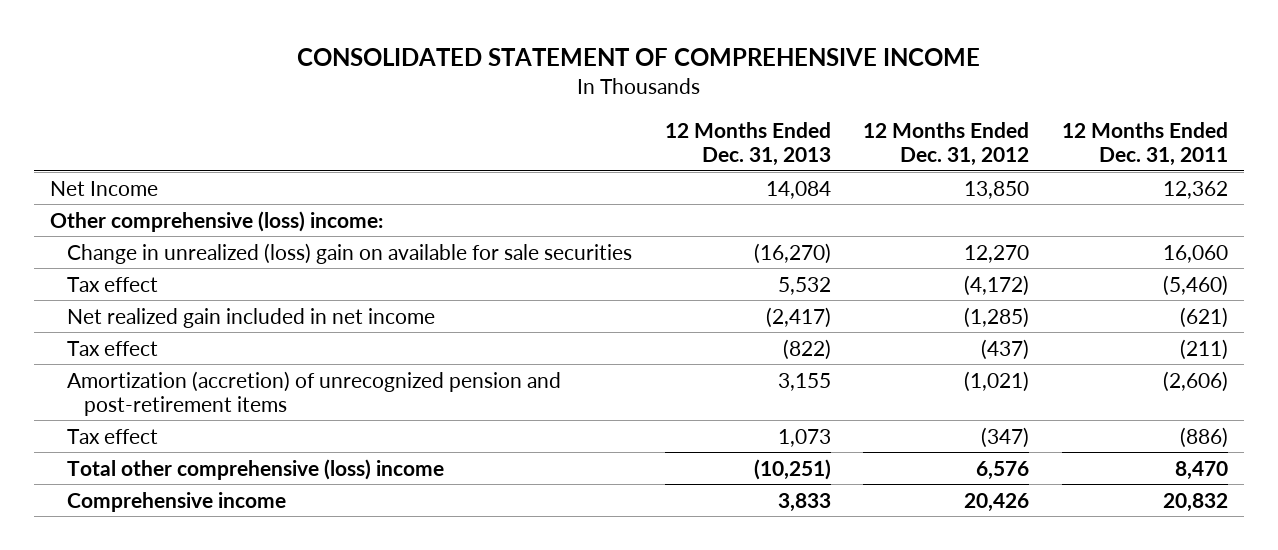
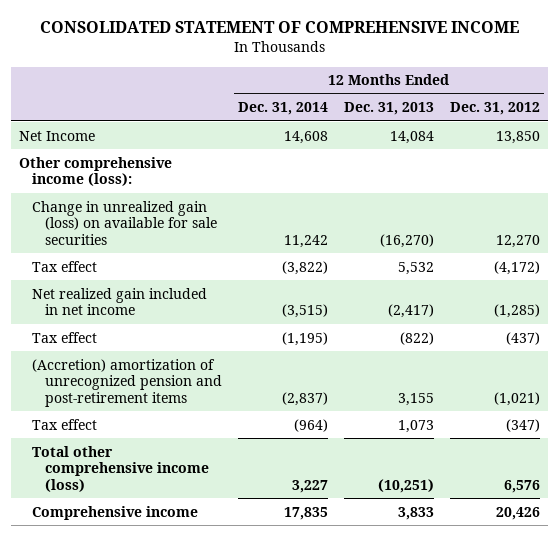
- | 12 Months Ended Dec. 31, 2013 | 12 Months Ended Dec. 31, 2012 | 12 Months Ended Dec. 31, 2011
+ | 12 Months Ended Dec. 31, 2014 | 12 Months Ended Dec. 31, 2013 | 12 Months Ended Dec. 31, 2012
- Other comprehensive (loss) income:
- Change in unrealized (loss) gain on available for sale securities | (16,270) | 12,270 | 16,060
+ Other comprehensive income (loss):
+ Change in unrealized gain (loss) on available for sale securities | 11,242 | (16,270) | 12,270
- Amortization (accretion) of unrecognized pension and post-retirement items | 3,155 | (1,021) | (2,606)
+ (Accretion) amortization of unrecognized pension and post-retirement items | (2,837) | 3,155 | (1,021)
- Total other comprehensive (loss) income | (10,251) | 6,576 | 8,470
+ Total other comprehensive income (loss) | 3,227 | (10,251) | 6,576

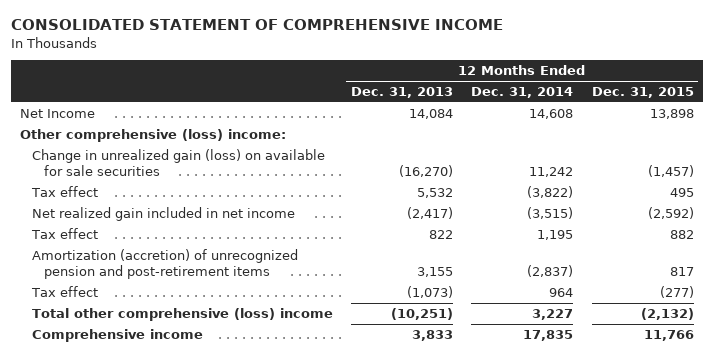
- | 12 Months Ended Dec. 31, 2014 | 12 Months Ended Dec. 31, 2013 | 12 Months Ended Dec. 31, 2012
+ | 12 Months Ended Dec. 31, 2013 | 12 Months Ended Dec. 31, 2014 | 12 Months Ended Dec. 31, 2015
- Other comprehensive income (loss):
+ Other comprehensive (loss) income:
- Tax effect | (1,195) | (822) | (437)
- (Accretion) amortization of unrecognized pension and post-retirement items | (2,837) | 3,155 | (1,021)
- Tax effect | (964) | 1,073 | (347)
- Total other comprehensive income (loss) | 3,227 | (10,251) | 6,576
+ Tax effect | 822 | 1,195 | 882
+ Amortization (accretion) of unrecognized pension and post-retirement items | 3,155 | (2,837) | 817
+ Tax effect | (1,073) | 964 | (277)
+ Total other comprehensive (loss) income | (10,251) | 3,227 | (2,132)

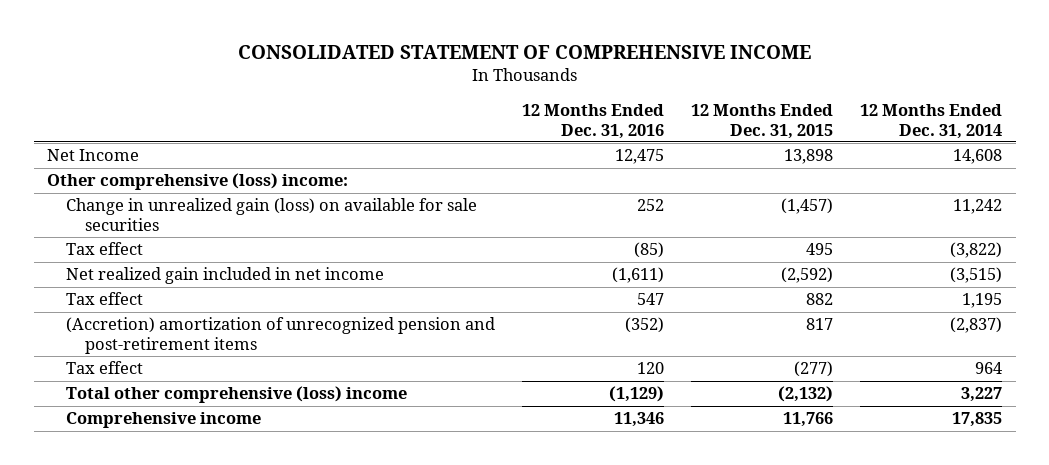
- | 12 Months Ended Dec. 31, 2013 | 12 Months Ended Dec. 31, 2014 | 12 Months Ended Dec. 31, 2015
+ | 12 Months Ended Dec. 31, 2016 | 12 Months Ended Dec. 31, 2015 | 12 Months Ended Dec. 31, 2014
- Amortization (accretion) of unrecognized pension and post-retirement items | 3,155 | (2,837) | 817
+ (Accretion) amortization of unrecognized pension and post-retirement items | (352) | 817 | (2,837)

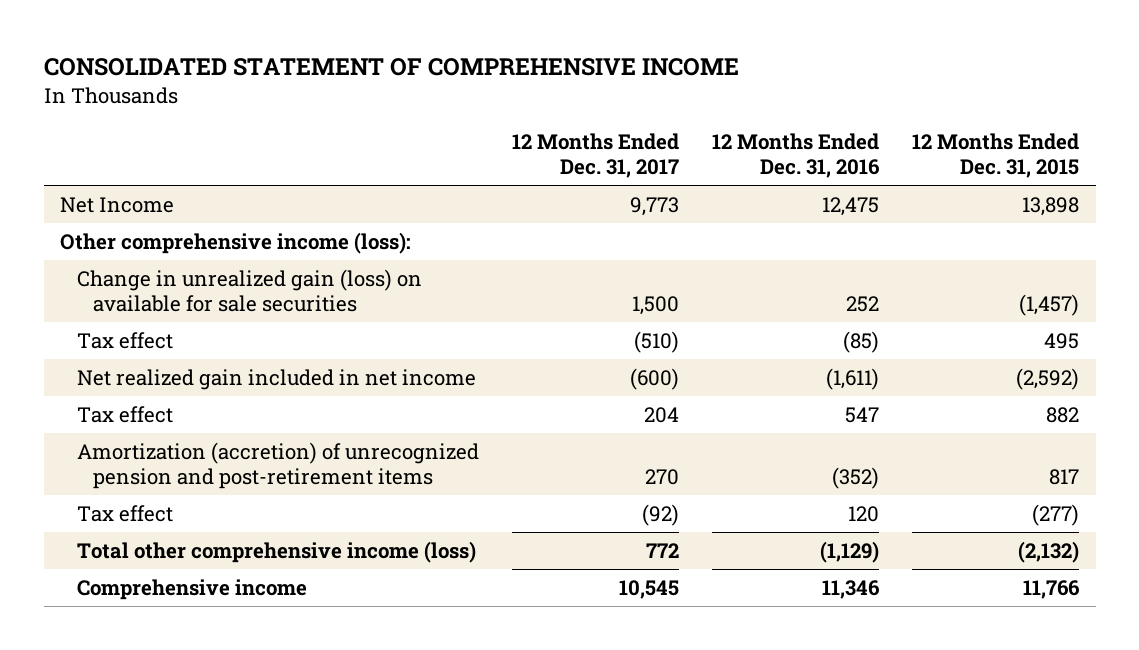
- | 12 Months Ended Dec. 31, 2016 | 12 Months Ended Dec. 31, 2015 | 12 Months Ended Dec. 31, 2014
+ | 12 Months Ended Dec. 31, 2017 | 12 Months Ended Dec. 31, 2016 | 12 Months Ended Dec. 31, 2015
- Other comprehensive (loss) income:
+ Other comprehensive income (loss):
- (Accretion) amortization of unrecognized pension and post-retirement items | (352) | 817 | (2,837)
+ Amortization (accretion) of unrecognized pension and post-retirement items | 270 | (352) | 817
- Total other comprehensive (loss) income | (1,129) | (2,132) | 3,227
+ Total other comprehensive income (loss) | 772 | (1,129) | (2,132)

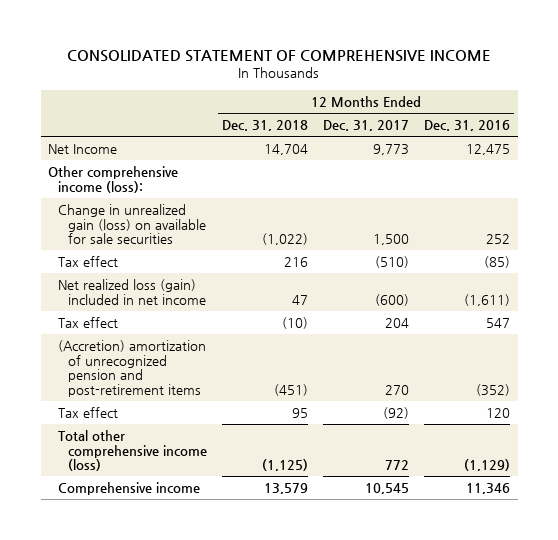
- | 12 Months Ended Dec. 31, 2017 | 12 Months Ended Dec. 31, 2016 | 12 Months Ended Dec. 31, 2015
+ | 12 Months Ended Dec. 31, 2018 | 12 Months Ended Dec. 31, 2017 | 12 Months Ended Dec. 31, 2016
- Net realized gain included in net income | (600) | (1,611) | (2,592)
+ Net realized loss (gain) included in net income | 47 | (600) | (1,611)
- Amortization (accretion) of unrecognized pension and post-retirement items | 270 | (352) | 817
+ (Accretion) amortization of unrecognized pension and post-retirement items | (451) | 270 | (352)

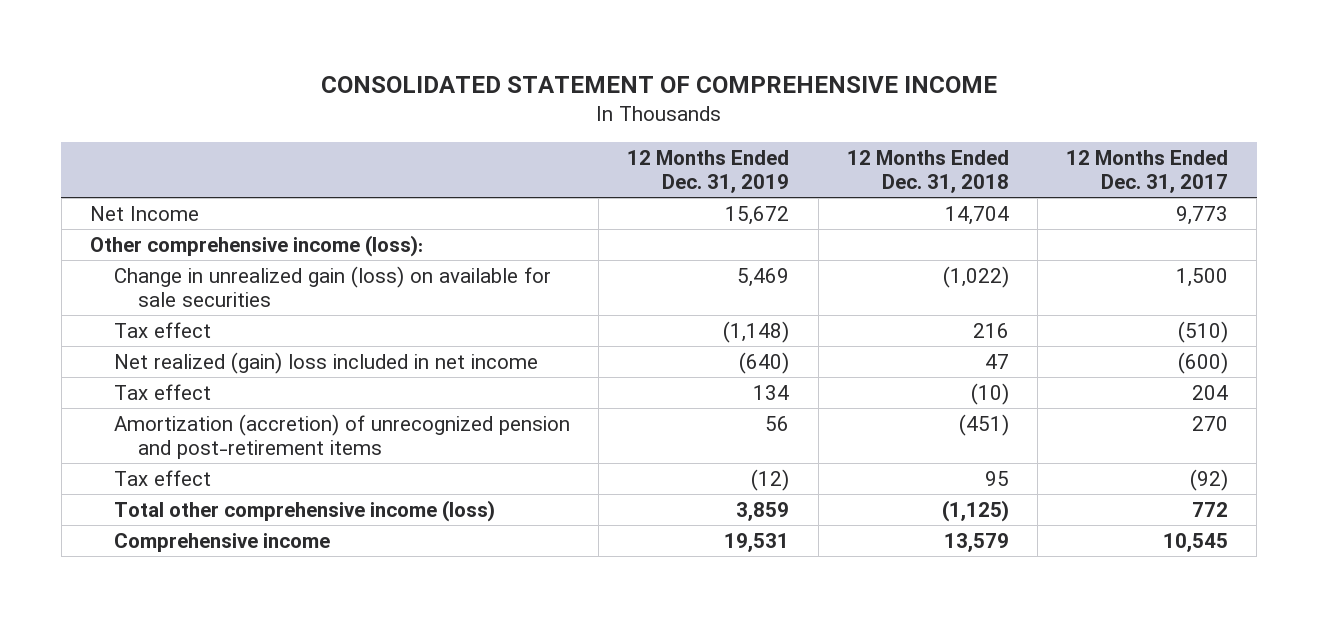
- | 12 Months Ended Dec. 31, 2018 | 12 Months Ended Dec. 31, 2017 | 12 Months Ended Dec. 31, 2016
+ | 12 Months Ended Dec. 31, 2019 | 12 Months Ended Dec. 31, 2018 | 12 Months Ended Dec. 31, 2017
- Net realized loss (gain) included in net income | 47 | (600) | (1,611)
+ Net realized (gain) loss included in net income | (640) | 47 | (600)
- (Accretion) amortization of unrecognized pension and post-retirement items | (451) | 270 | (352)
+ Amortization (accretion) of unrecognized pension and post-retirement items | 56 | (451) | 270

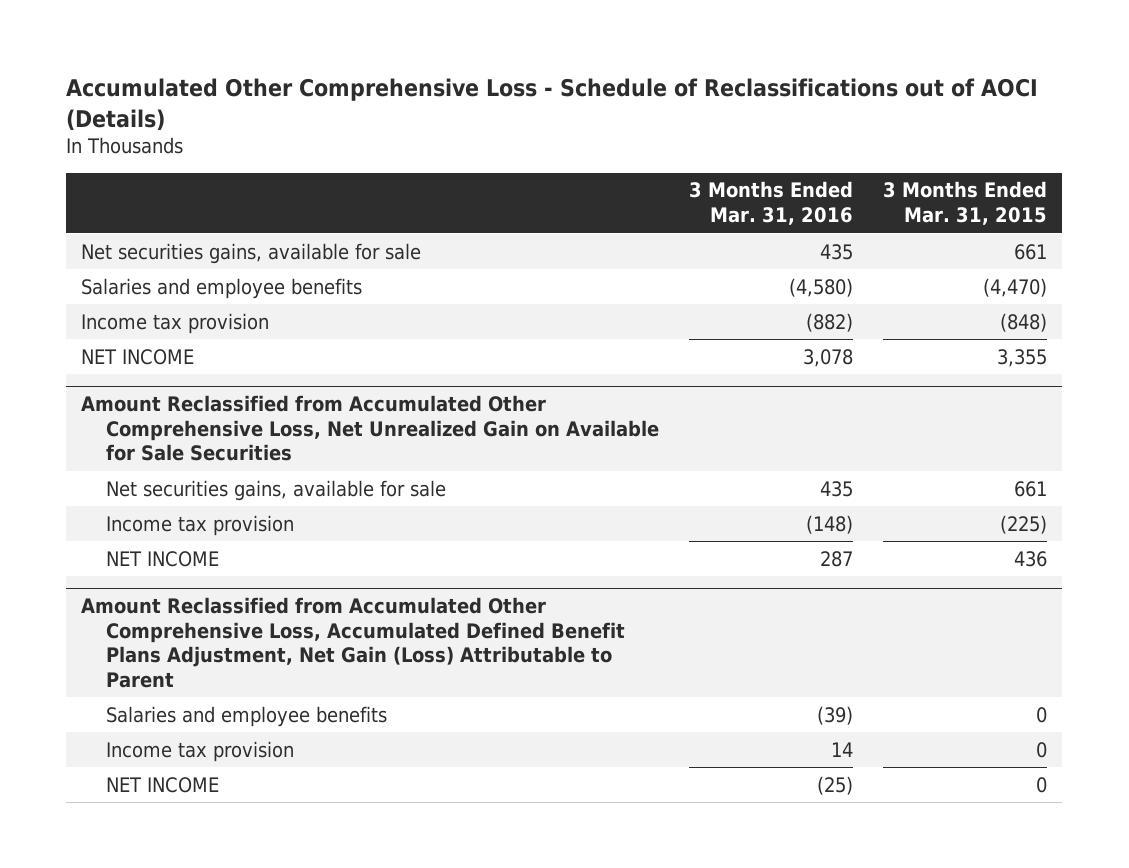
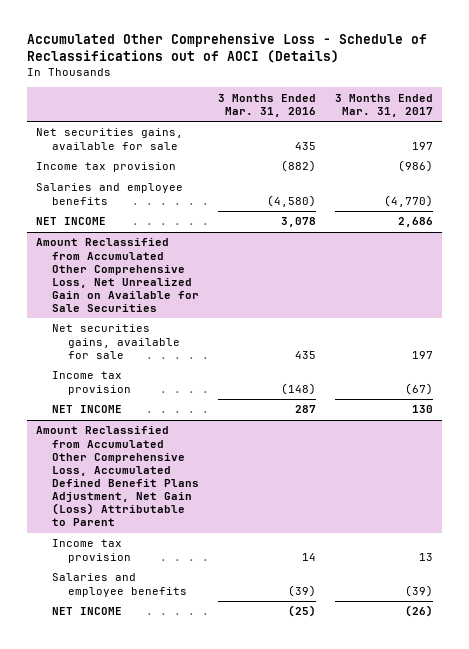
- | 3 Months Ended Mar. 31, 2016 | 3 Months Ended Mar. 31, 2015
+ | 3 Months Ended Mar. 31, 2016 | 3 Months Ended Mar. 31, 2017
moved down: Salaries and employee benefits | (4,580) | (4,770)
@ Amount Reclassified from Accumulated Other Comprehensive Loss, Accumulated Defined Benefit Plans Adjustment, Net Gain (Loss) Attributable to Parent
moved down: Salaries and employee benefits | (39) | (39)

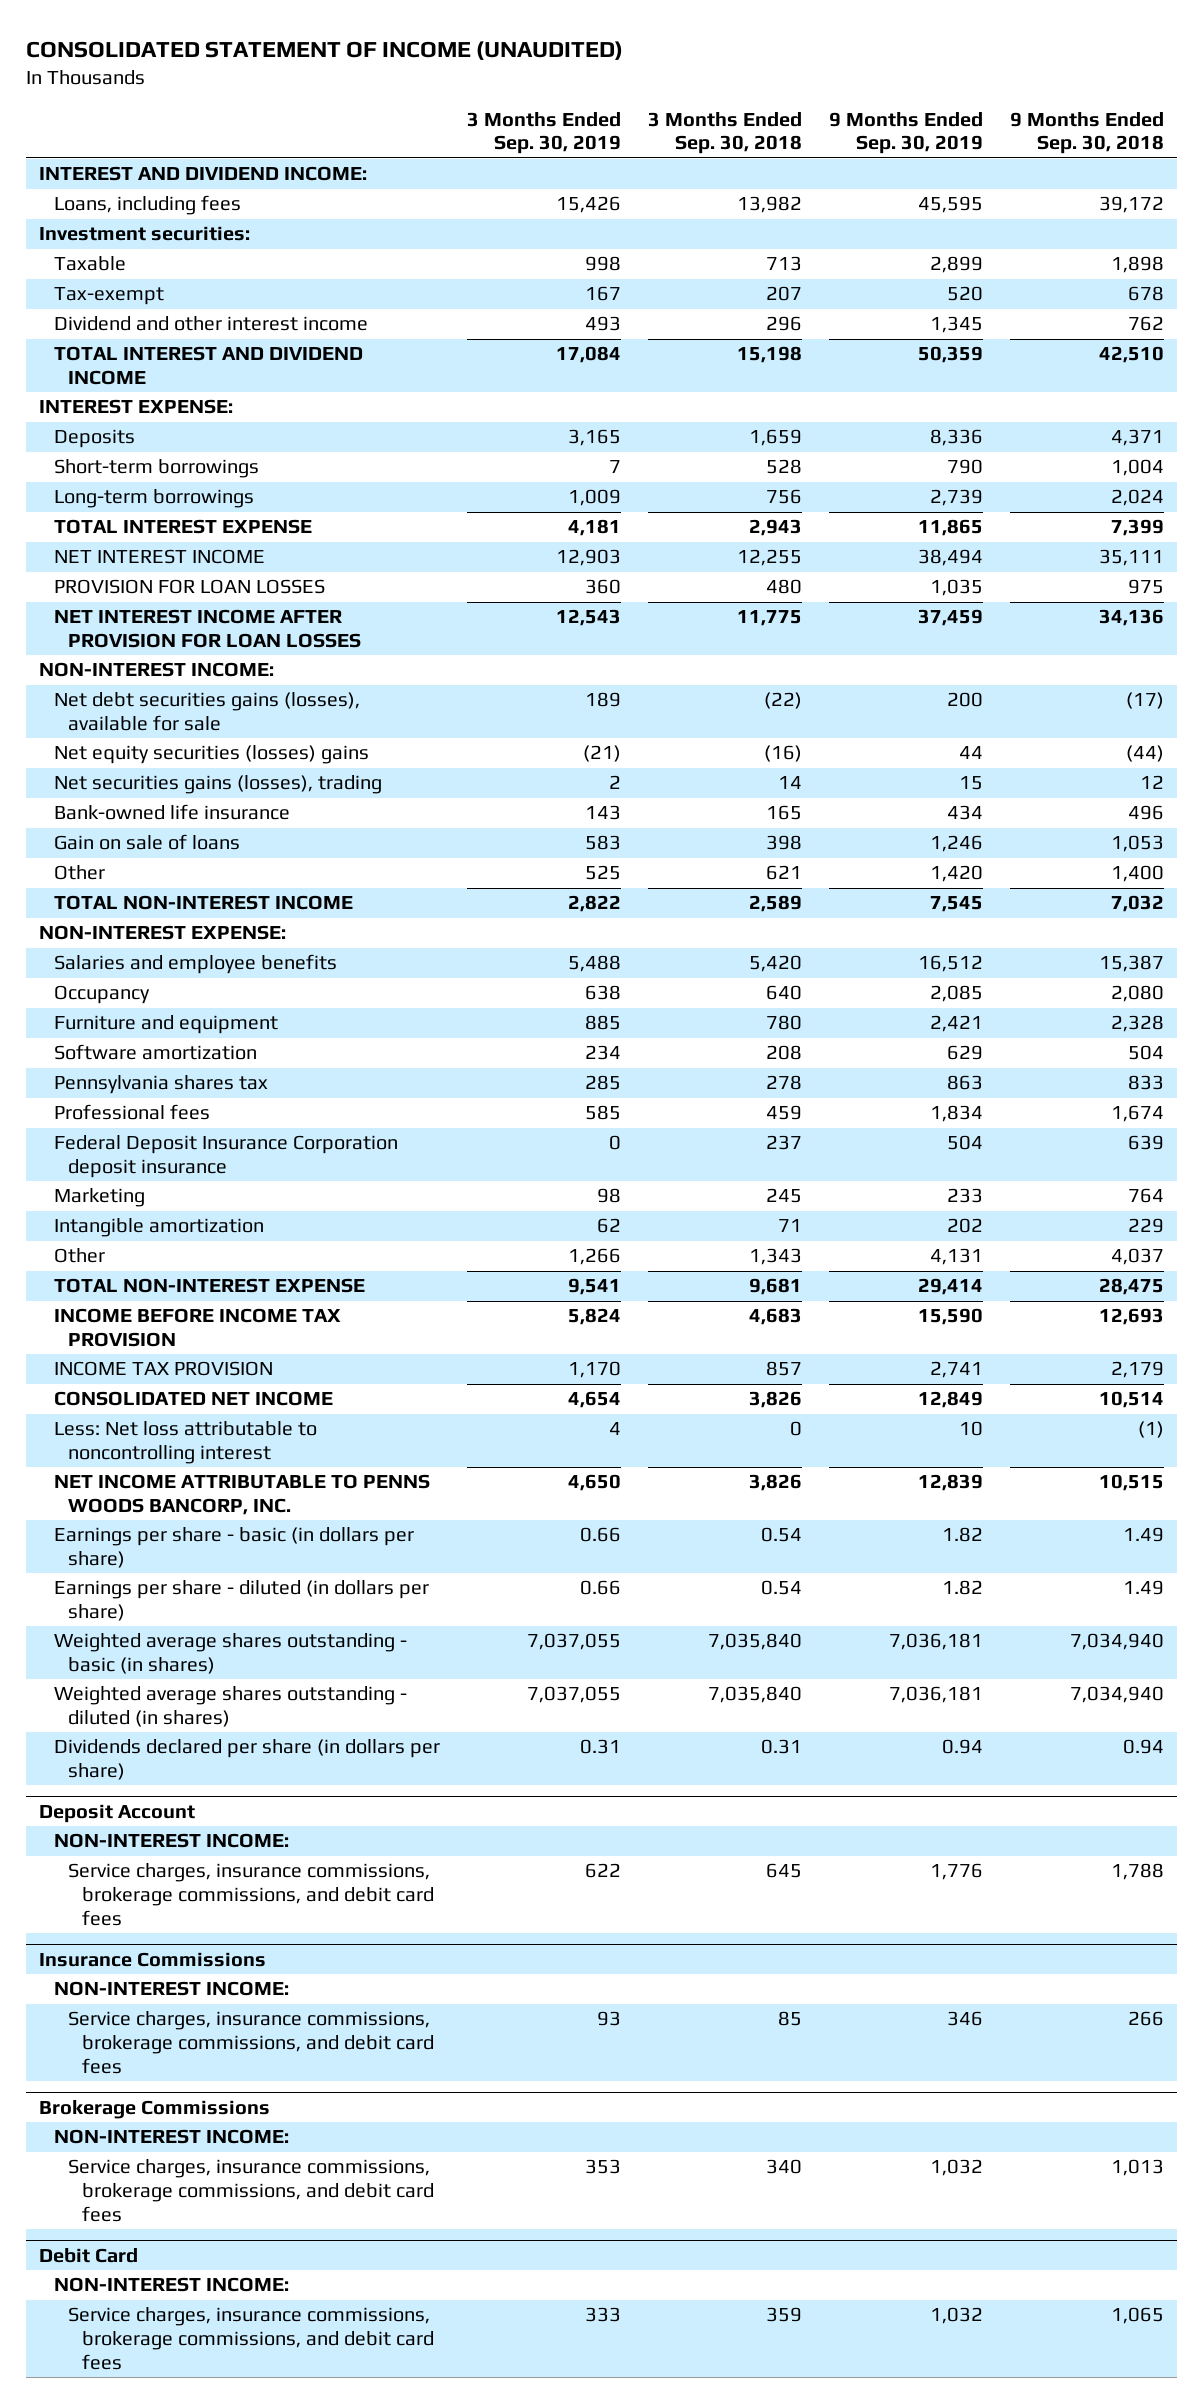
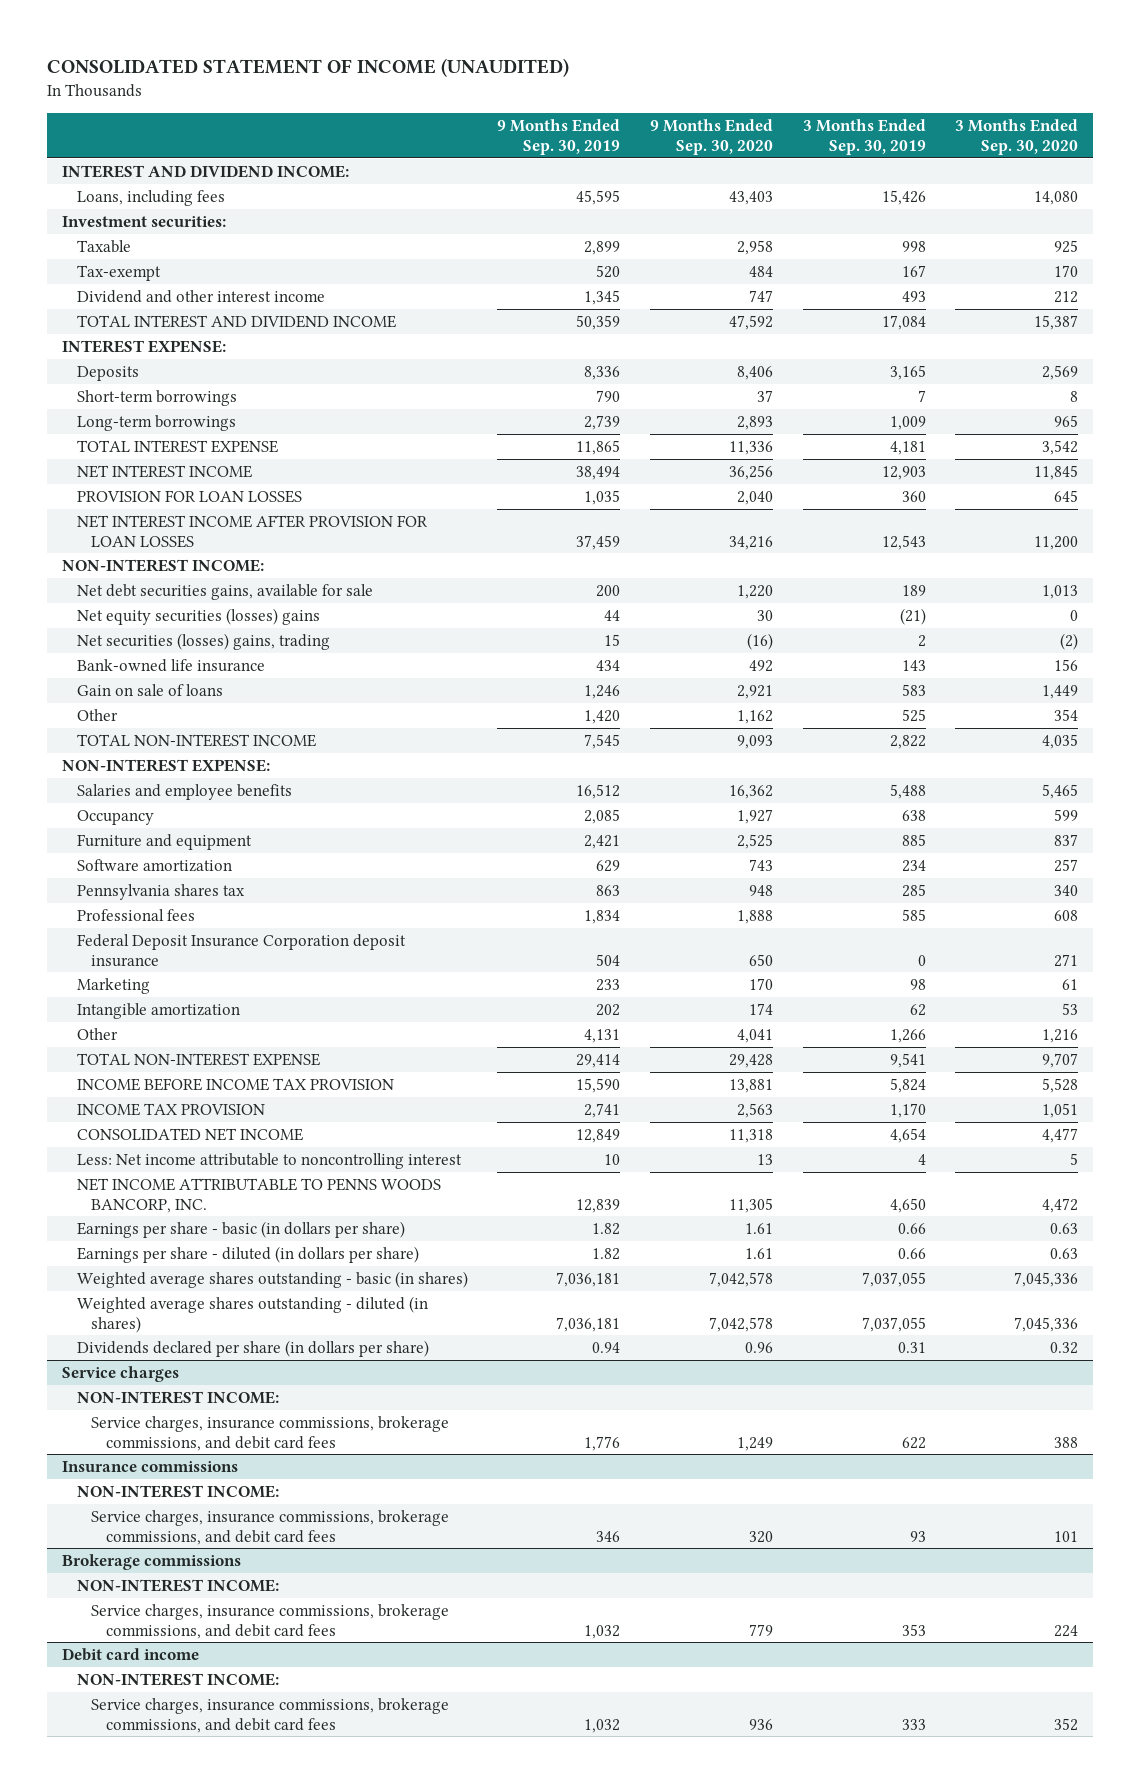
- | 3 Months Ended Sep. 30, 2019 | 3 Months Ended Sep. 30, 2018 | 9 Months Ended Sep. 30, 2019 | 9 Months Ended Sep. 30, 2018
+ | 9 Months Ended Sep. 30, 2019 | 9 Months Ended Sep. 30, 2020 | 3 Months Ended Sep. 30, 2019 | 3 Months Ended Sep. 30, 2020
- Net debt securities gains (losses), available for sale | 189 | (22) | 200 | (17)
+ Net debt securities gains, available for sale | 200 | 1,220 | 189 | 1,013
- Net securities gains (losses), trading | 2 | 14 | 15 | 12
+ Net securities (losses) gains, trading | 15 | (16) | 2 | (2)
- Less: Net loss attributable to noncontrolling interest | 4 | 0 | 10 | (1)
+ Less: Net income attributable to noncontrolling interest | 10 | 13 | 4 | 5
- Deposit Account
+ Service charges
- Insurance Commissions
+ Insurance commissions
- Brokerage Commissions
+ Brokerage commissions
- Debit Card
+ Debit card income

